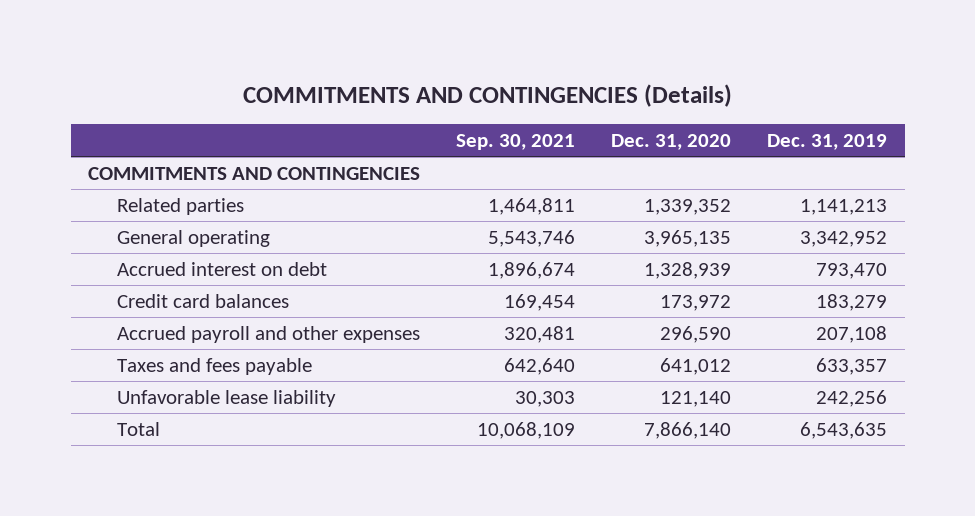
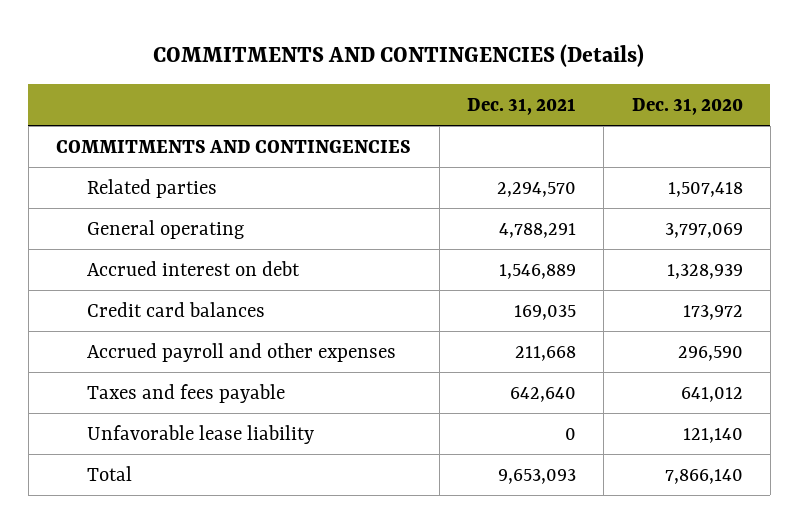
- | Sep. 30, 2021 | Dec. 31, 2020 | Dec. 31, 2019
+ | Dec. 31, 2021 | Dec. 31, 2020
- Related parties | 1,464,811 | 1,339,352 | 1,141,213
- General operating | 5,543,746 | 3,965,135 | 3,342,952
+ Related parties | 2,294,570 | 1,507,418
+ General operating | 4,788,291 | 3,797,069

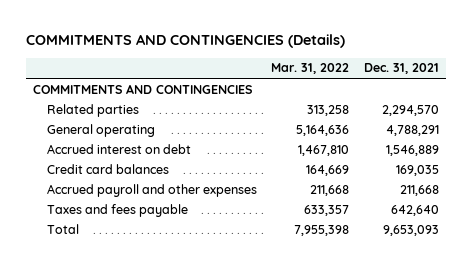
- | Dec. 31, 2021 | Dec. 31, 2020
+ | Mar. 31, 2022 | Dec. 31, 2021
- Unfavorable lease liability | 0 | 121,140

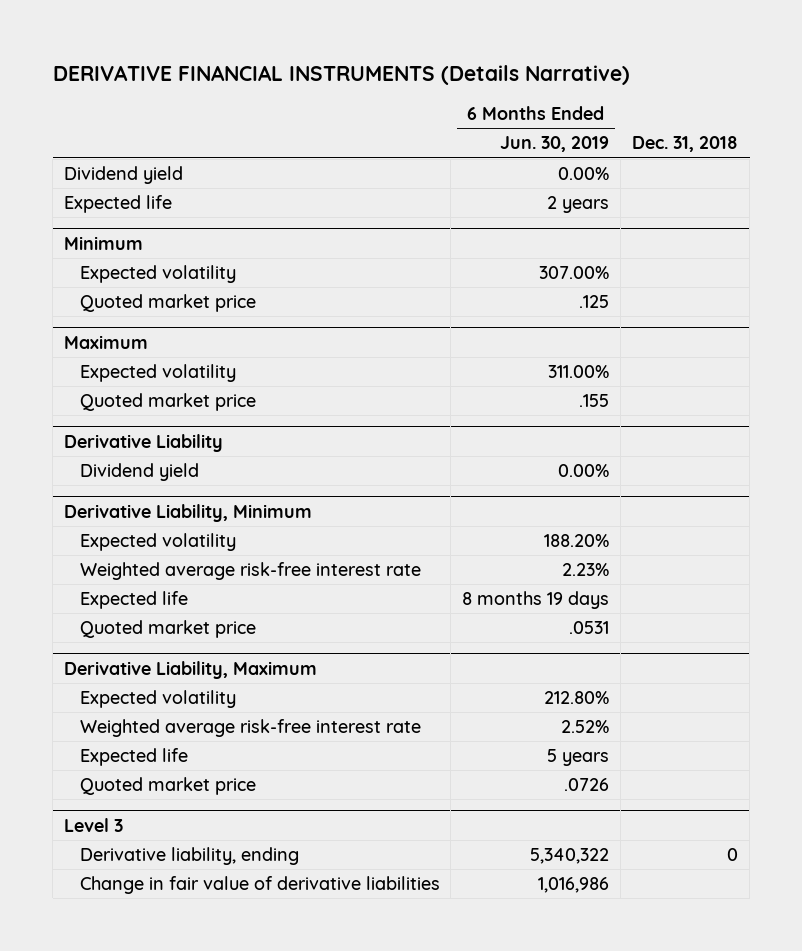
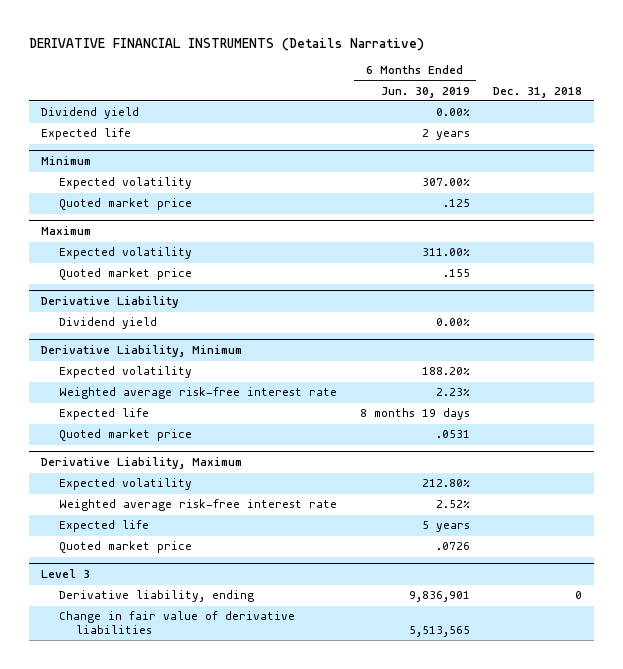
@ Level 3
- Derivative liability, ending | 5,340,322 | 0
- Change in fair value of derivative liabilities | 1,016,986 |
+ Derivative liability, ending | 9,836,901 | 0
+ Change in fair value of derivative liabilities | 5,513,565 |

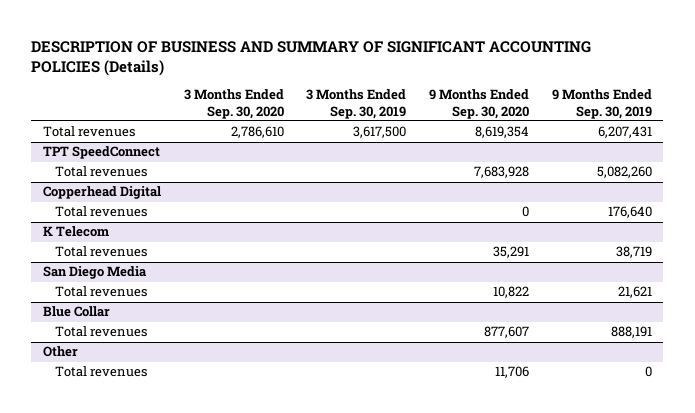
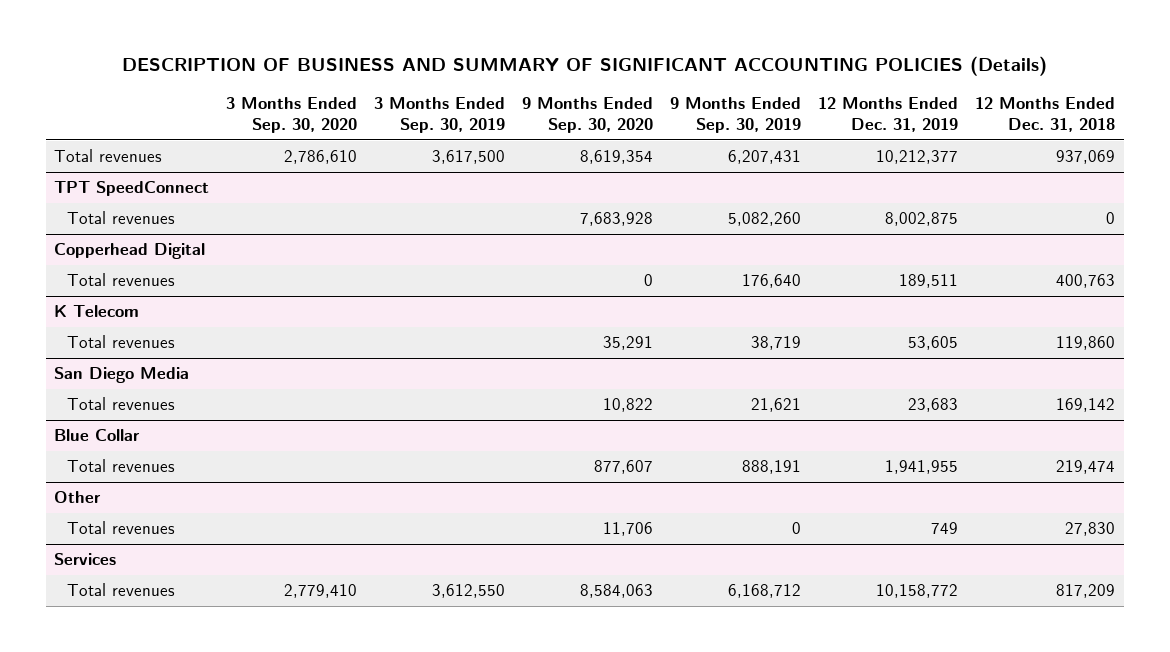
- | 3 Months Ended Sep. 30, 2020 | 3 Months Ended Sep. 30, 2019 | 9 Months Ended Sep. 30, 2020 | 9 Months Ended Sep. 30, 2019
+ | 3 Months Ended Sep. 30, 2020 | 3 Months Ended Sep. 30, 2019 | 9 Months Ended Sep. 30, 2020 | 9 Months Ended Sep. 30, 2019 | 12 Months Ended Dec. 31, 2019 | 12 Months Ended Dec. 31, 2018
+ Services
+ Total revenues | 2,779,410 | 3,612,550 | 8,584,063 | 6,168,712 | 10,158,772 | 817,209

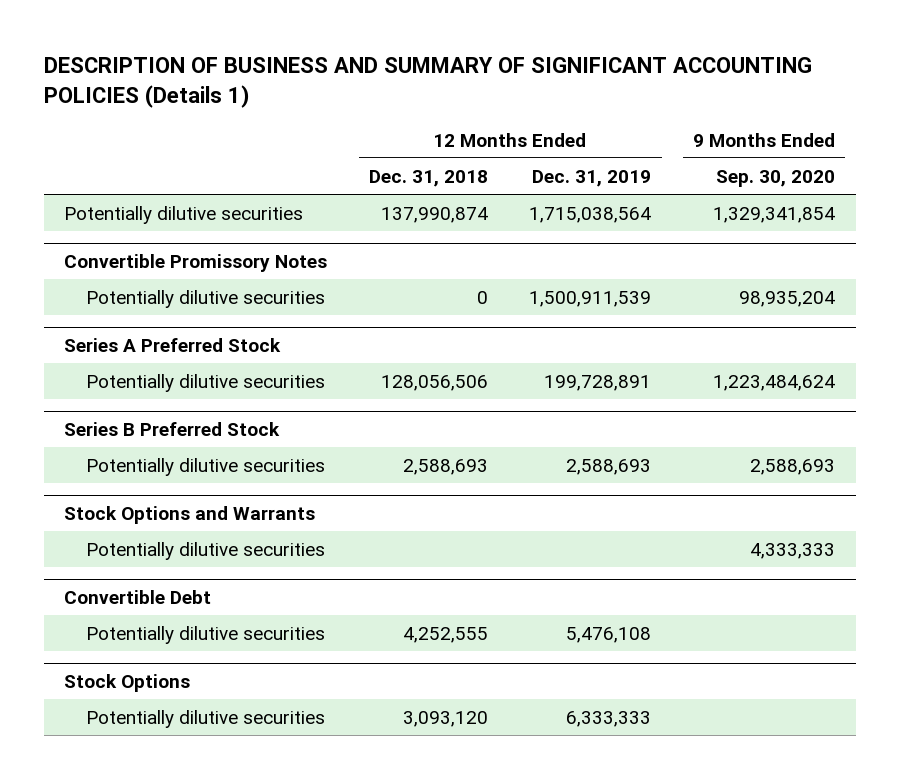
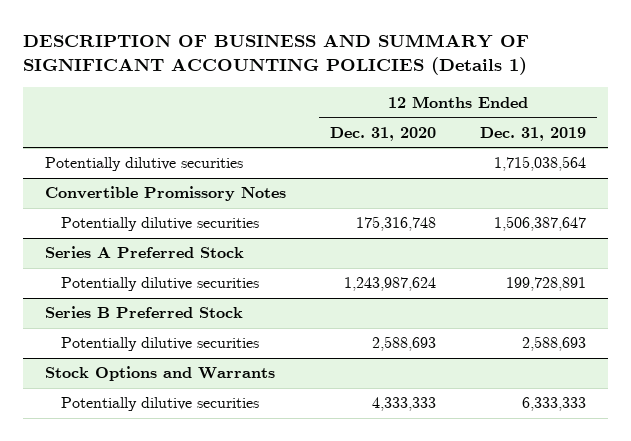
- | 12 Months Ended Dec. 31, 2018 | 12 Months Ended Dec. 31, 2019 | 9 Months Ended Sep. 30, 2020
+ | 12 Months Ended Dec. 31, 2020 | 12 Months Ended Dec. 31, 2019
@ Convertible Promissory Notes
- Potentially dilutive securities | 0 | 1,500,911,539 | 98,935,204
+ Potentially dilutive securities | 175,316,748 | 1,506,387,647
@ Stock Options and Warrants
- Potentially dilutive securities | | | 4,333,333
- Convertible Debt
- Potentially dilutive securities | 4,252,555 | 5,476,108 |
- Stock Options

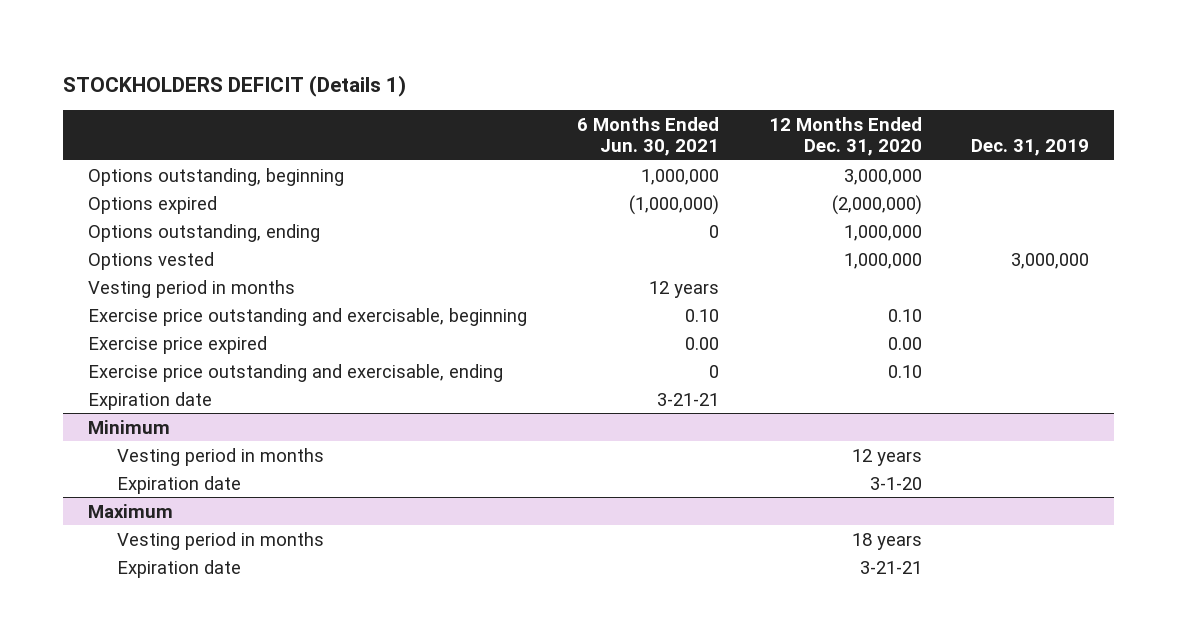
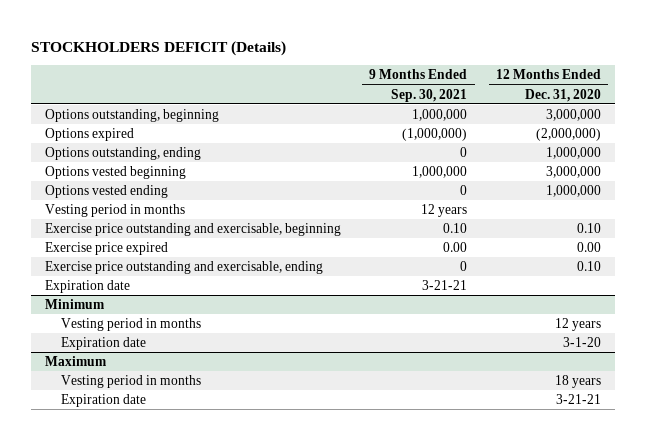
- STOCKHOLDERS DEFICIT (Details 1)
+ STOCKHOLDERS DEFICIT (Details)
- | 6 Months Ended Jun. 30, 2021 | 12 Months Ended Dec. 31, 2020 | Dec. 31, 2019
+ | 9 Months Ended Sep. 30, 2021 | 12 Months Ended Dec. 31, 2020
- Options vested | | 1,000,000 | 3,000,000
+ Options vested beginning | 1,000,000 | 3,000,000
+ Options vested ending | 0 | 1,000,000

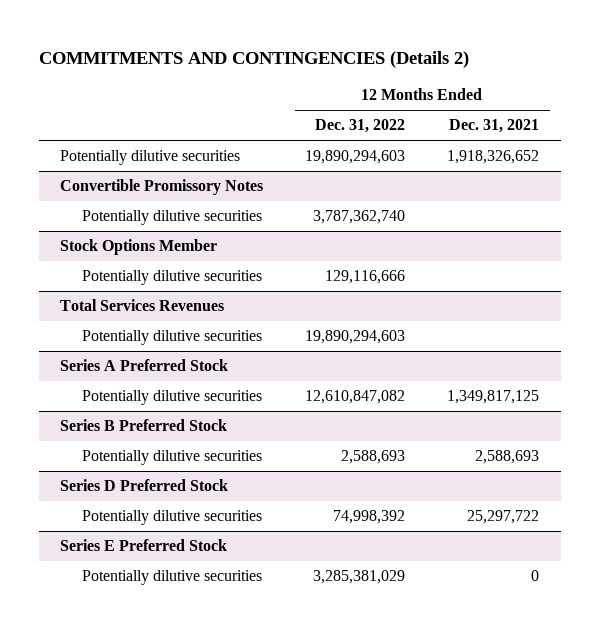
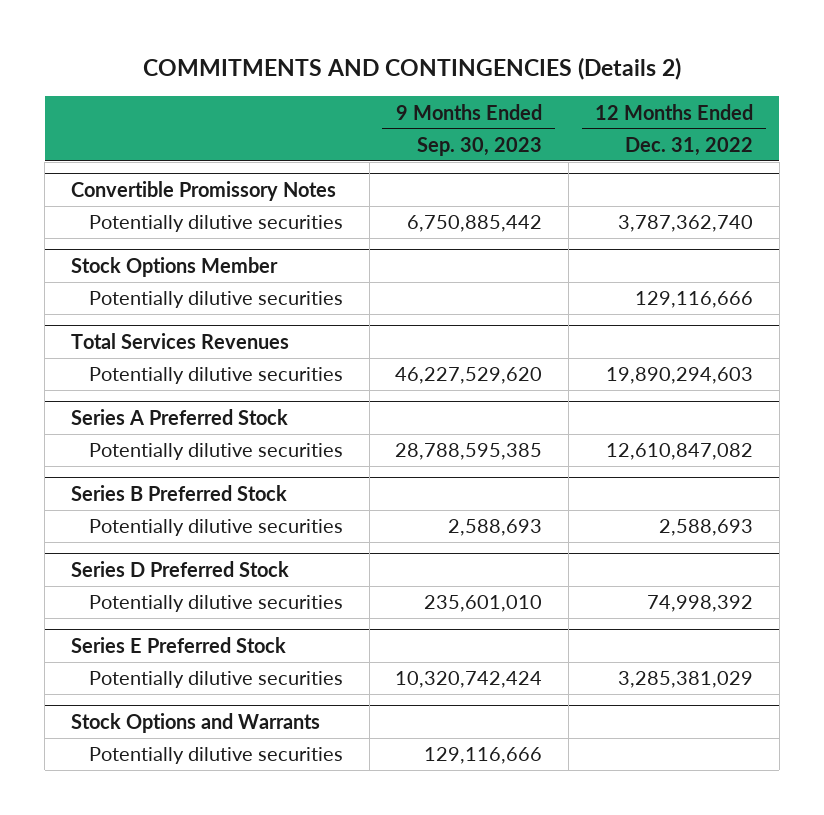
- | 12 Months Ended Dec. 31, 2022 | 12 Months Ended Dec. 31, 2021
+ | 9 Months Ended Sep. 30, 2023 | 12 Months Ended Dec. 31, 2022
- Potentially dilutive securities | 19,890,294,603 | 1,918,326,652
+ Stock Options and Warrants
+ Potentially dilutive securities | 129,116,666 |

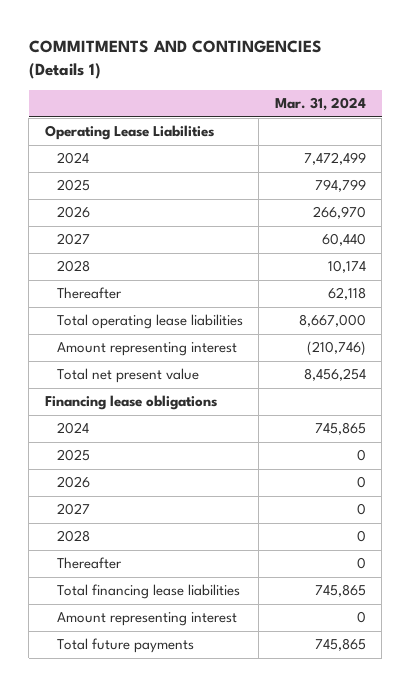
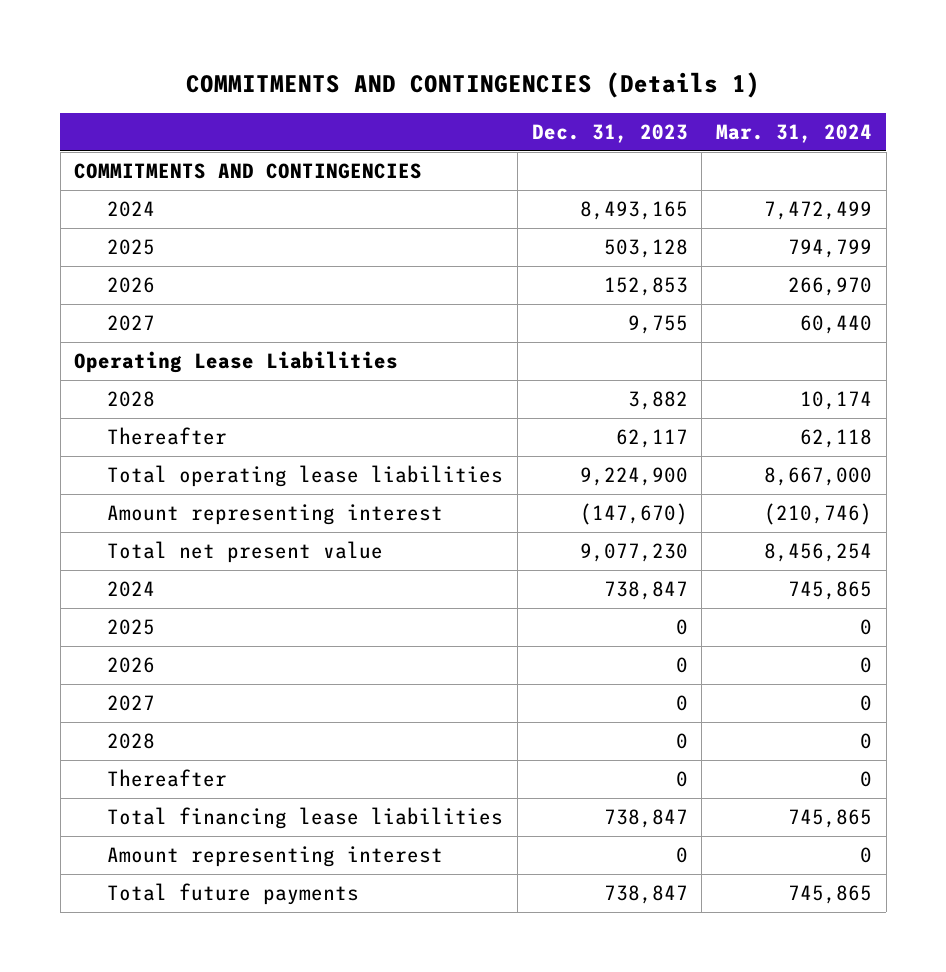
- | Mar. 31, 2024
+ | Dec. 31, 2023 | Mar. 31, 2024
+ COMMITMENTS AND CONTINGENCIES
moved down: Operating Lease Liabilities
- Financing lease obligations

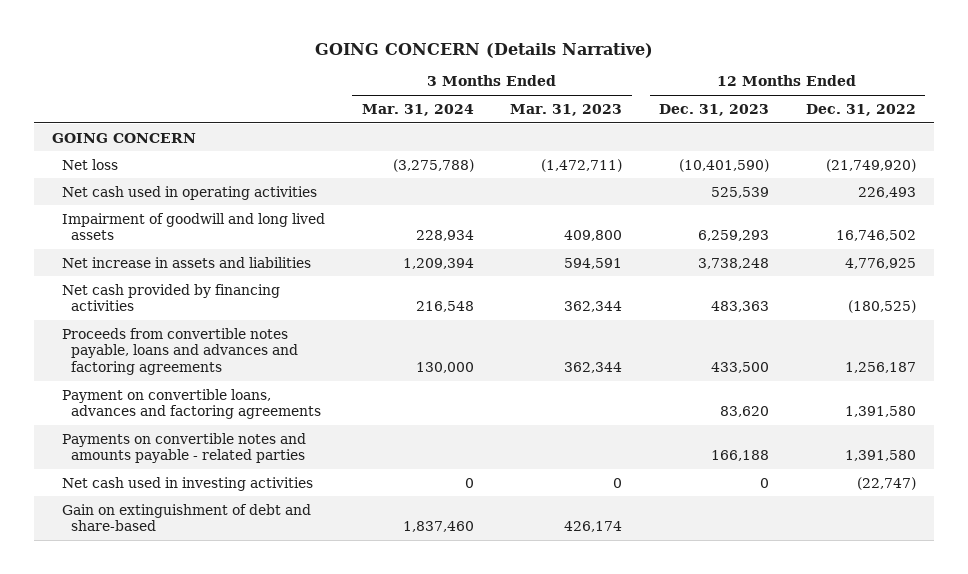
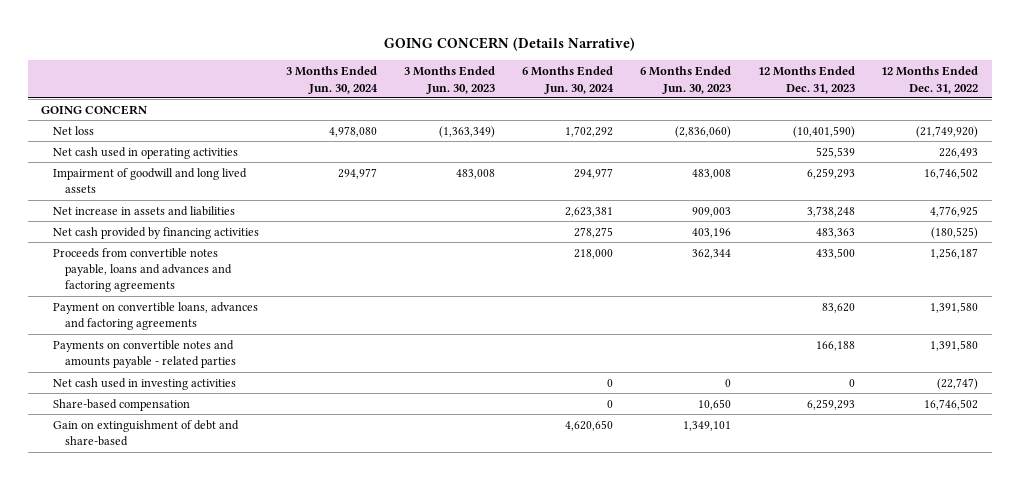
- | 3 Months Ended Mar. 31, 2024 | 3 Months Ended Mar. 31, 2023 | 12 Months Ended Dec. 31, 2023 | 12 Months Ended Dec. 31, 2022
+ | 3 Months Ended Jun. 30, 2024 | 3 Months Ended Jun. 30, 2023 | 6 Months Ended Jun. 30, 2024 | 6 Months Ended Jun. 30, 2023 | 12 Months Ended Dec. 31, 2023 | 12 Months Ended Dec. 31, 2022
+ Share-based compensation | | | 0 | 10,650 | 6,259,293 | 16,746,502

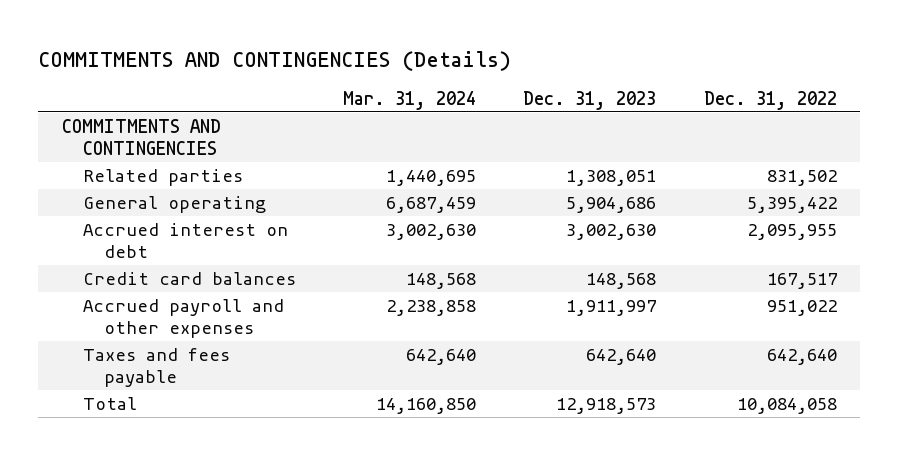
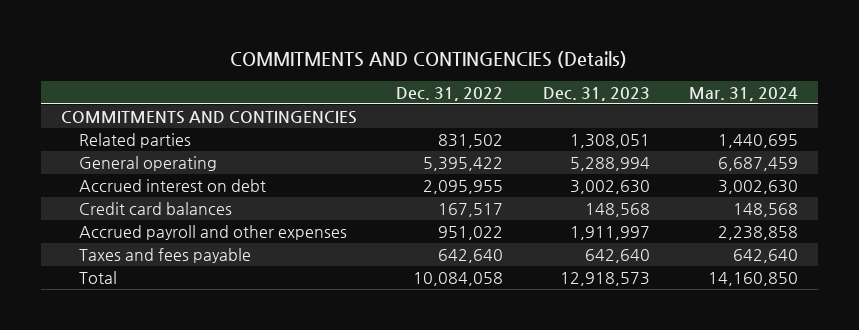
- | Mar. 31, 2024 | Dec. 31, 2023 | Dec. 31, 2022
+ | Dec. 31, 2022 | Dec. 31, 2023 | Mar. 31, 2024
- General operating | 6,687,459 | 5,904,686 | 5,395,422
+ General operating | 5,395,422 | 5,288,994 | 6,687,459

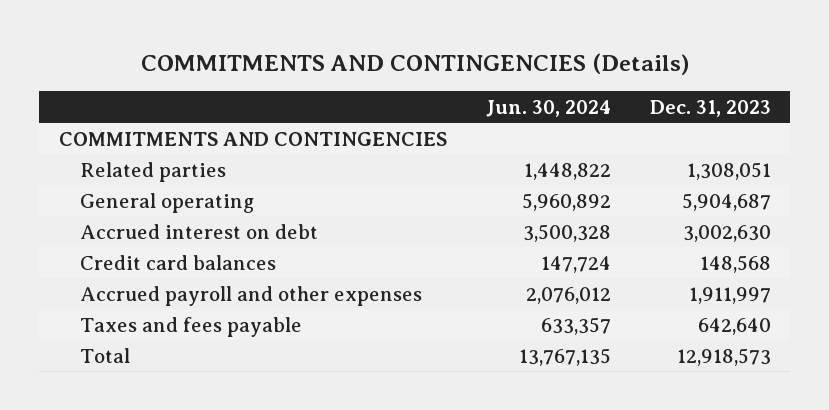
- | Dec. 31, 2022 | Dec. 31, 2023 | Mar. 31, 2024
+ | Jun. 30, 2024 | Dec. 31, 2023
- General operating | 5,395,422 | 5,288,994 | 6,687,459
+ General operating | 5,960,892 | 5,904,687

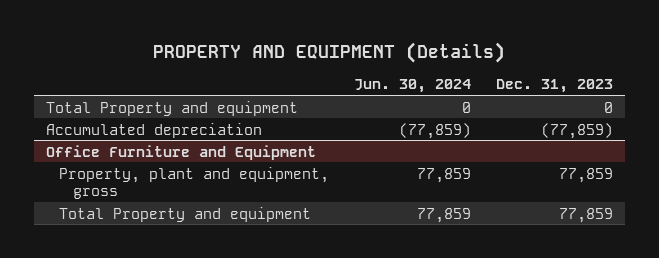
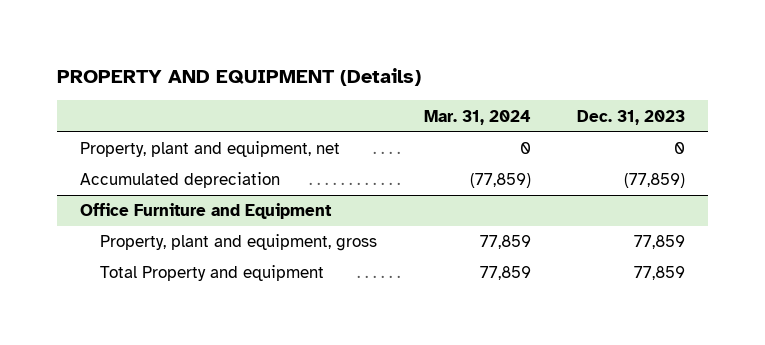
- | Jun. 30, 2024 | Dec. 31, 2023
+ | Mar. 31, 2024 | Dec. 31, 2023
- Total Property and equipment | 0 | 0
+ Property, plant and equipment, net | 0 | 0

